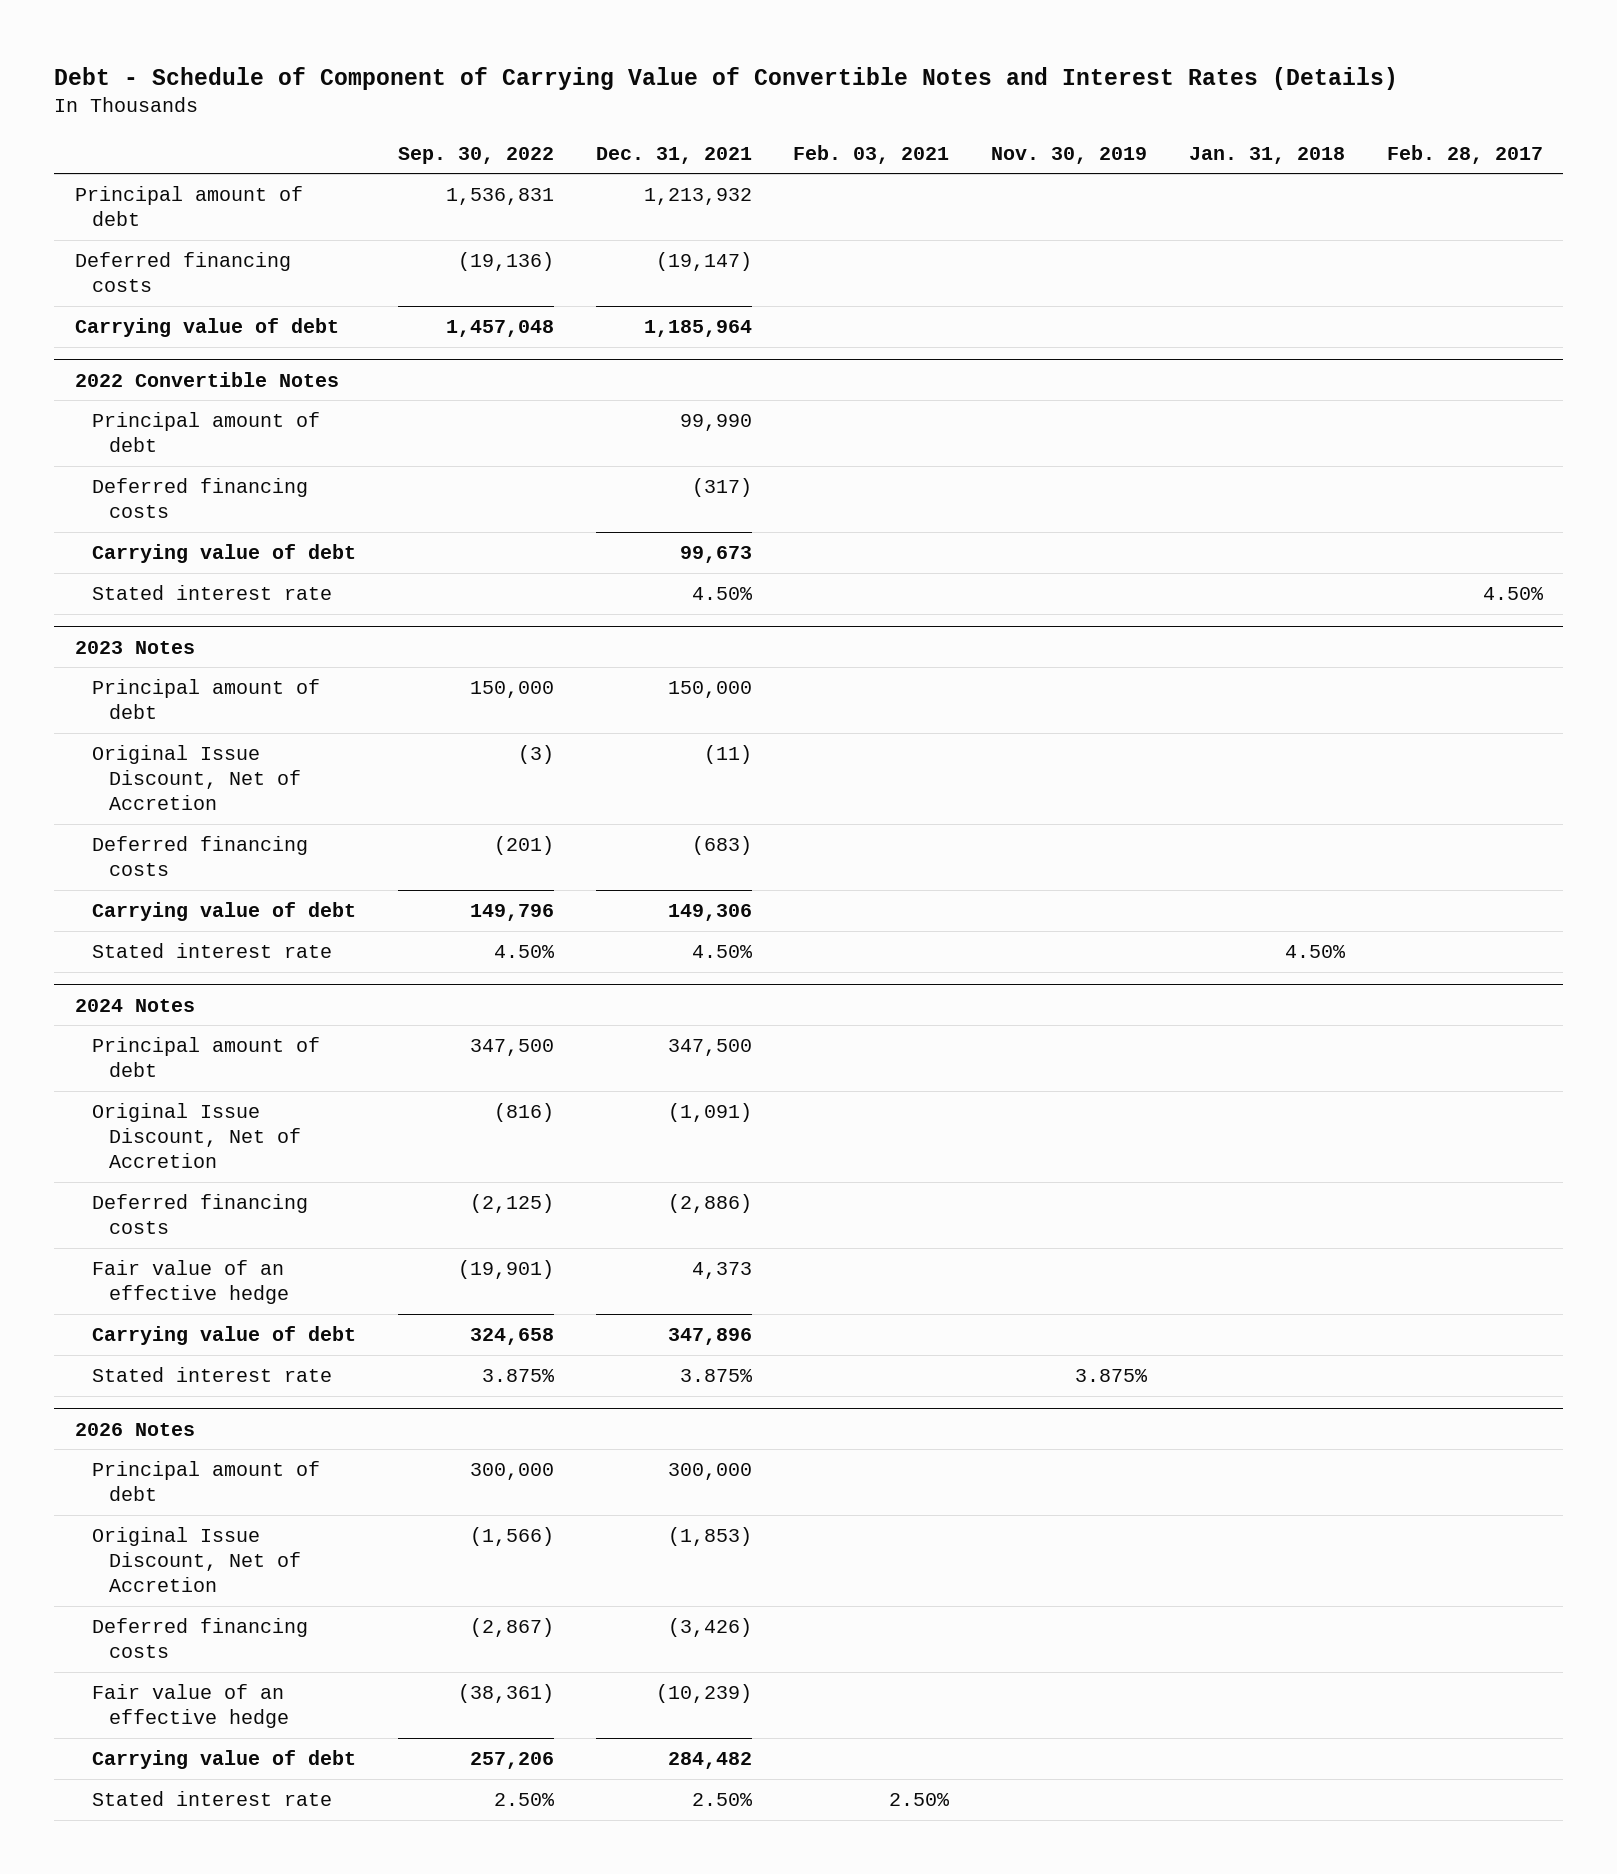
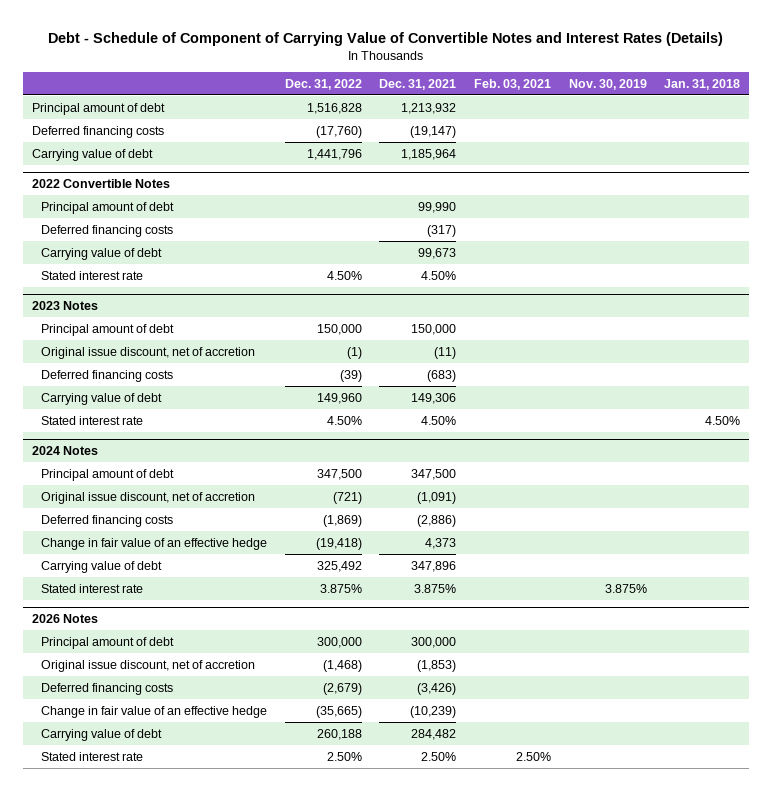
- | Sep. 30, 2022 | Dec. 31, 2021 | Feb. 03, 2021 | Nov. 30, 2019 | Jan. 31, 2018 | Feb. 28, 2017
+ | Dec. 31, 2022 | Dec. 31, 2021 | Feb. 03, 2021 | Nov. 30, 2019 | Jan. 31, 2018
@ 2023 Notes
- Original Issue Discount, Net of Accretion | (3) | (11) | | | |
+ Original issue discount, net of accretion | (1) | (11) | | |
@ 2024 Notes
- Original Issue Discount, Net of Accretion | (816) | (1,091) | | | |
+ Original issue discount, net of accretion | (721) | (1,091) | | |
- Fair value of an effective hedge | (19,901) | 4,373 | | | |
+ Change in fair value of an effective hedge | (19,418) | 4,373 | | |
@ 2026 Notes
- Original Issue Discount, Net of Accretion | (1,566) | (1,853) | | | |
+ Original issue discount, net of accretion | (1,468) | (1,853) | | |
- Fair value of an effective hedge | (38,361) | (10,239) | | | |
+ Change in fair value of an effective hedge | (35,665) | (10,239) | | |

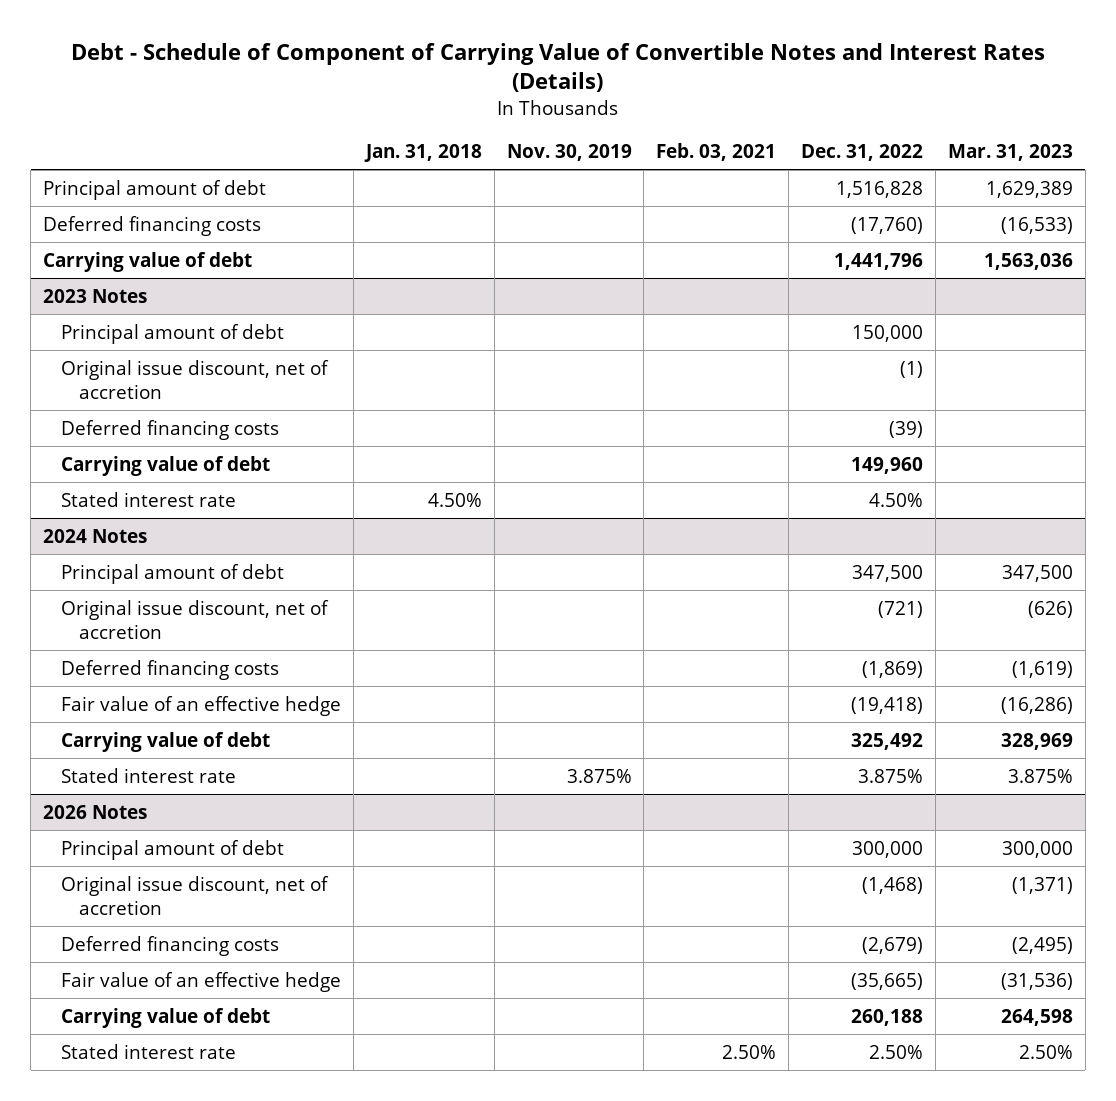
- | Dec. 31, 2022 | Dec. 31, 2021 | Feb. 03, 2021 | Nov. 30, 2019 | Jan. 31, 2018
+ | Jan. 31, 2018 | Nov. 30, 2019 | Feb. 03, 2021 | Dec. 31, 2022 | Mar. 31, 2023
- 2022 Convertible Notes
- Principal amount of debt | | 99,990 | | |
- Deferred financing costs | | (317) | | |
- Carrying value of debt | | 99,673 | | |
- Stated interest rate | 4.50% | 4.50% | | |
@ 2024 Notes
- Change in fair value of an effective hedge | (19,418) | 4,373 | | |
+ Fair value of an effective hedge | | | | (19,418) | (16,286)
@ 2026 Notes
- Change in fair value of an effective hedge | (35,665) | (10,239) | | |
+ Fair value of an effective hedge | | | | (35,665) | (31,536)

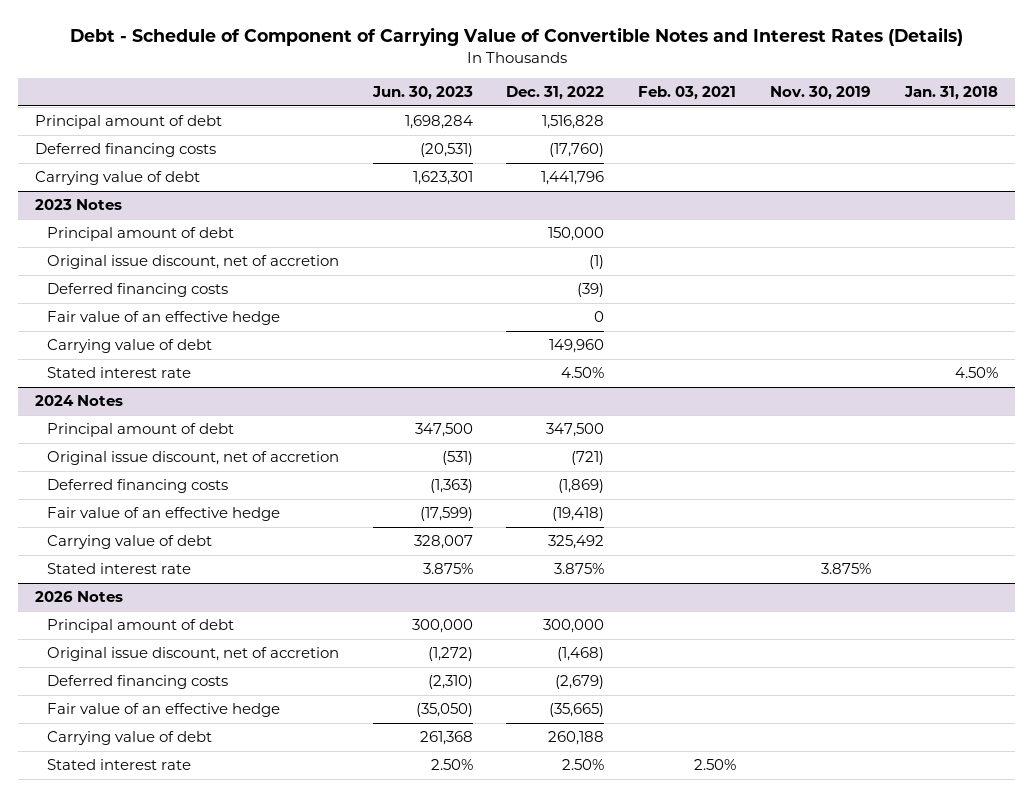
- | Jan. 31, 2018 | Nov. 30, 2019 | Feb. 03, 2021 | Dec. 31, 2022 | Mar. 31, 2023
+ | Jun. 30, 2023 | Dec. 31, 2022 | Feb. 03, 2021 | Nov. 30, 2019 | Jan. 31, 2018
@ 2023 Notes
+ Fair value of an effective hedge | | 0 | | |

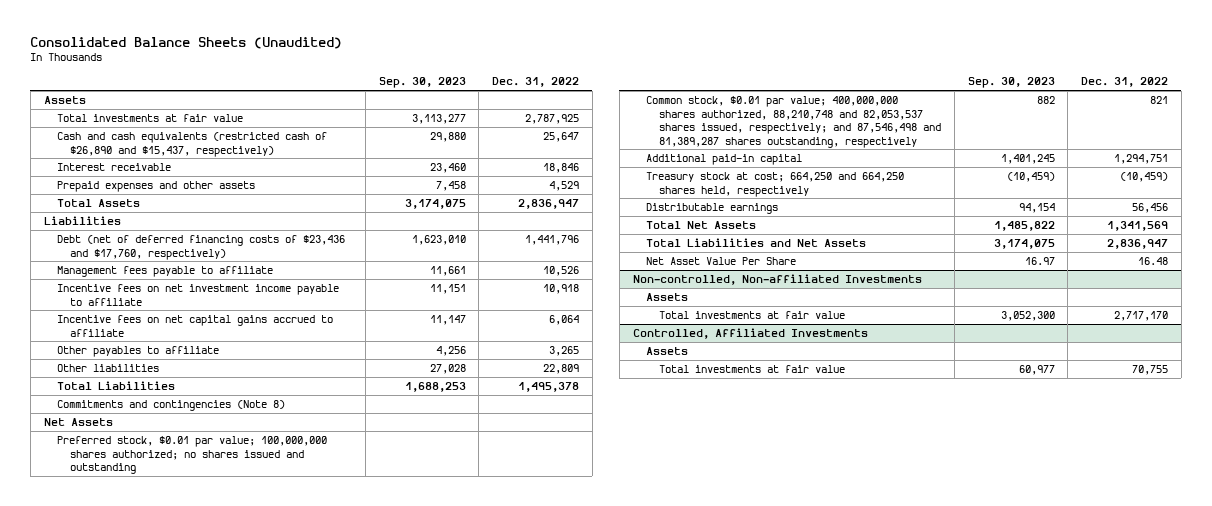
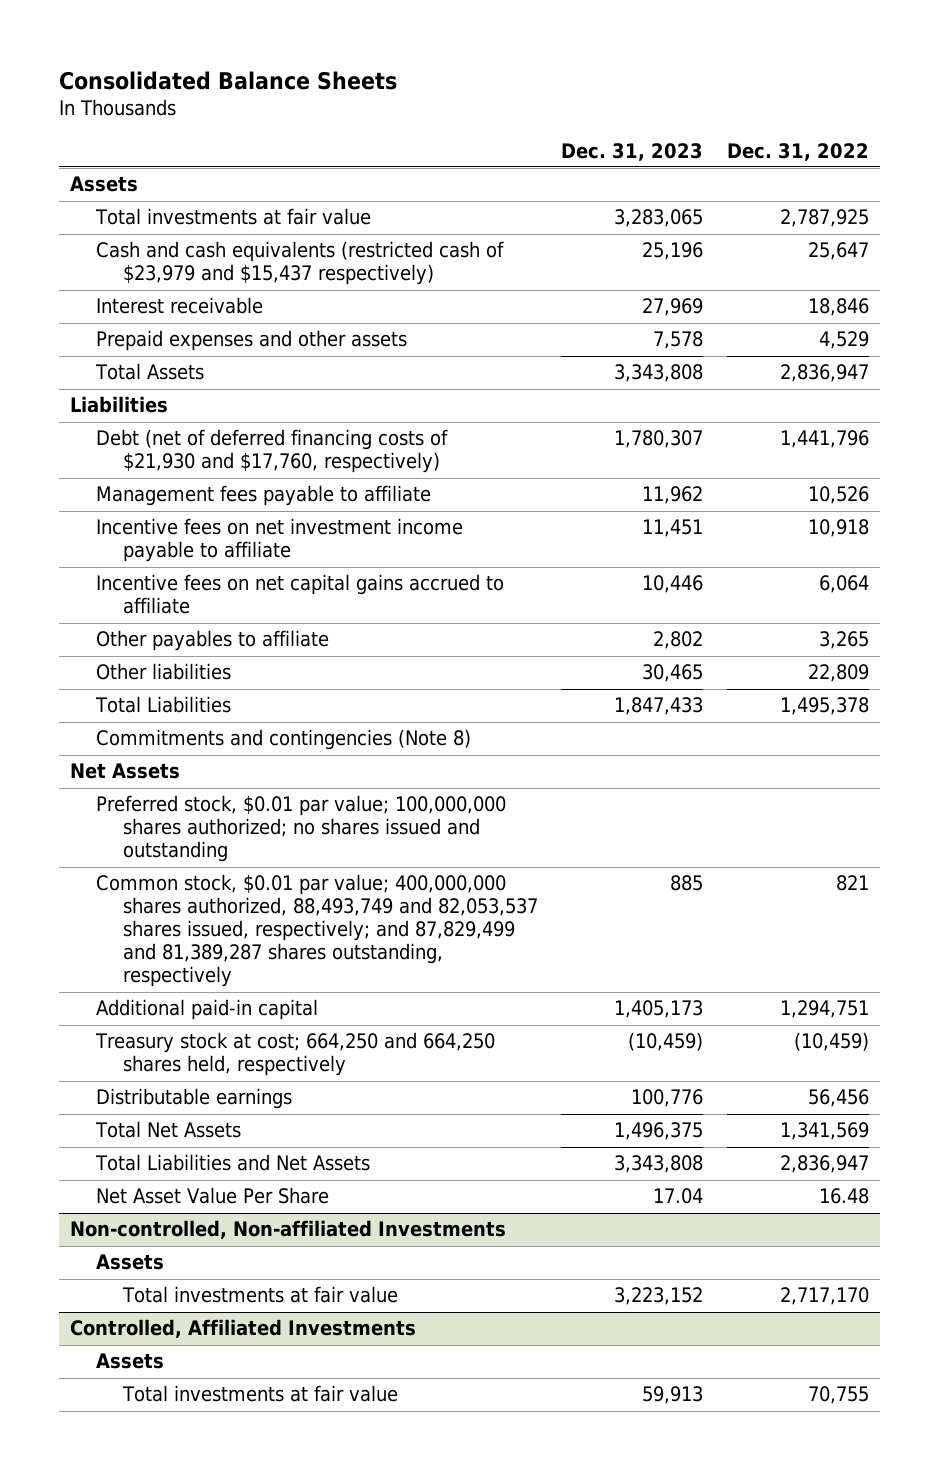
- Consolidated Balance Sheets (Unaudited)
+ Consolidated Balance Sheets
- | Sep. 30, 2023 | Dec. 31, 2022
+ | Dec. 31, 2023 | Dec. 31, 2022
- Cash and cash equivalents (restricted cash of $26,890 and $15,437, respectively) | 29,880 | 25,647
+ Cash and cash equivalents (restricted cash of $23,979 and $15,437 respectively) | 25,196 | 25,647
- Debt (net of deferred financing costs of $23,436 and $17,760, respectively) | 1,623,010 | 1,441,796
+ Debt (net of deferred financing costs of $21,930 and $17,760, respectively) | 1,780,307 | 1,441,796
- Common stock, $0.01 par value; 400,000,000 shares authorized, 88,210,748 and 82,053,537 shares issued, respectively; and 87,546,498 and 81,389,287 shares outstanding, respectively | 882 | 821
+ Common stock, $0.01 par value; 400,000,000 shares authorized, 88,493,749 and 82,053,537 shares issued, respectively; and 87,829,499 and 81,389,287 shares outstanding, respectively | 885 | 821

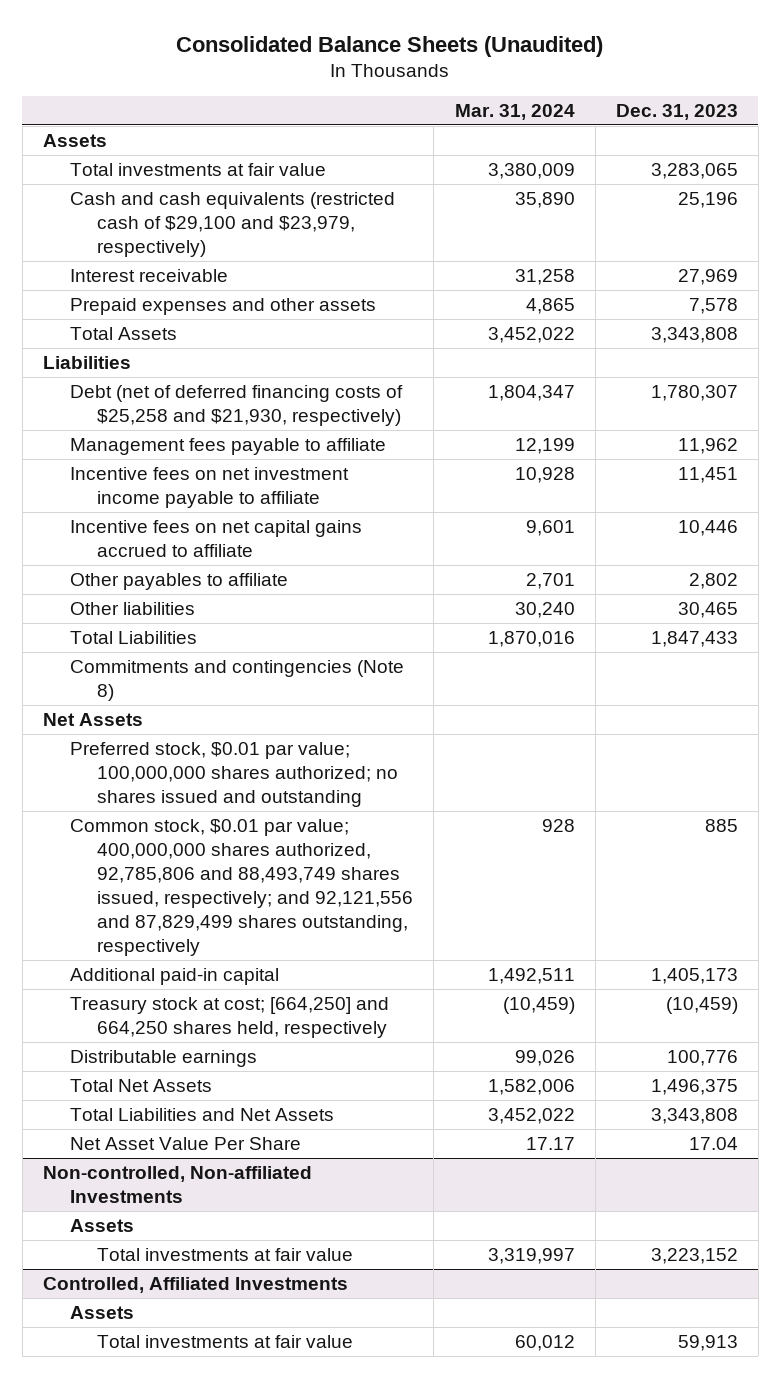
- Consolidated Balance Sheets
+ Consolidated Balance Sheets (Unaudited)
- | Dec. 31, 2023 | Dec. 31, 2022
+ | Mar. 31, 2024 | Dec. 31, 2023
- Cash and cash equivalents (restricted cash of $23,979 and $15,437 respectively) | 25,196 | 25,647
+ Cash and cash equivalents (restricted cash of $29,100 and $23,979, respectively) | 35,890 | 25,196
- Debt (net of deferred financing costs of $21,930 and $17,760, respectively) | 1,780,307 | 1,441,796
+ Debt (net of deferred financing costs of $25,258 and $21,930, respectively) | 1,804,347 | 1,780,307
- Common stock, $0.01 par value; 400,000,000 shares authorized, 88,493,749 and 82,053,537 shares issued, respectively; and 87,829,499 and 81,389,287 shares outstanding, respectively | 885 | 821
+ Common stock, $0.01 par value; 400,000,000 shares authorized, 92,785,806 and 88,493,749 shares issued, respectively; and 92,121,556 and 87,829,499 shares outstanding, respectively | 928 | 885
- Treasury stock at cost; 664,250 and 664,250 shares held, respectively | (10,459) | (10,459)
+ Treasury stock at cost; [664,250] and 664,250 shares held, respectively | (10,459) | (10,459)

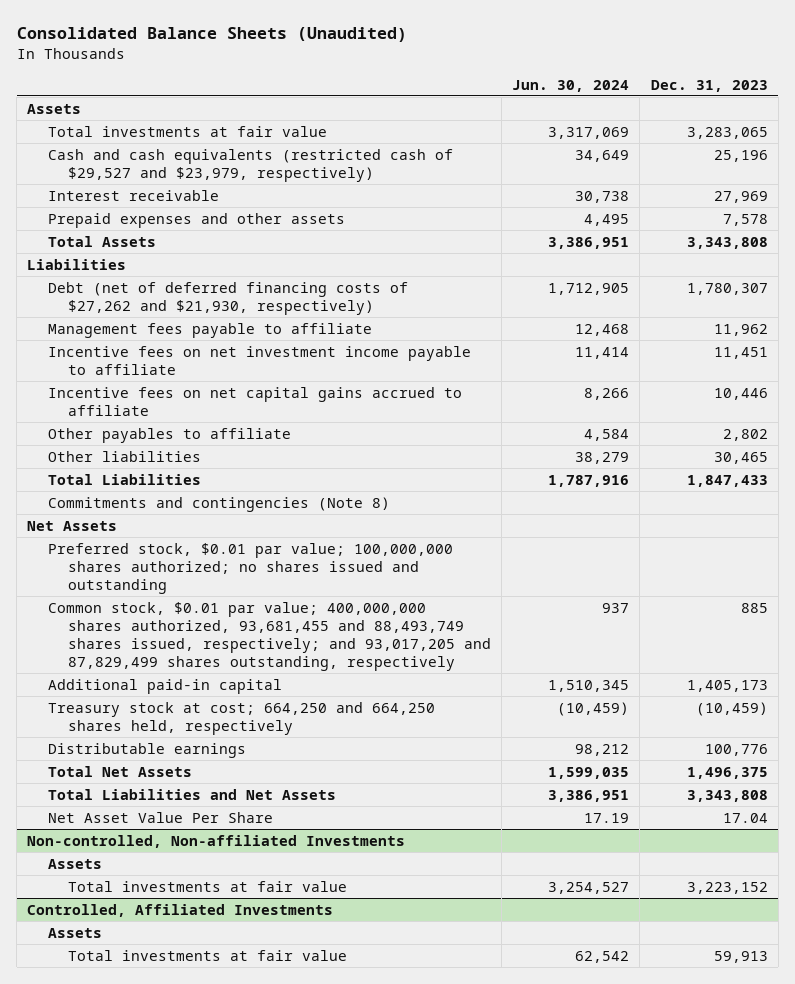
- | Mar. 31, 2024 | Dec. 31, 2023
+ | Jun. 30, 2024 | Dec. 31, 2023
- Cash and cash equivalents (restricted cash of $29,100 and $23,979, respectively) | 35,890 | 25,196
+ Cash and cash equivalents (restricted cash of $29,527 and $23,979, respectively) | 34,649 | 25,196
- Debt (net of deferred financing costs of $25,258 and $21,930, respectively) | 1,804,347 | 1,780,307
+ Debt (net of deferred financing costs of $27,262 and $21,930, respectively) | 1,712,905 | 1,780,307
- Common stock, $0.01 par value; 400,000,000 shares authorized, 92,785,806 and 88,493,749 shares issued, respectively; and 92,121,556 and 87,829,499 shares outstanding, respectively | 928 | 885
+ Common stock, $0.01 par value; 400,000,000 shares authorized, 93,681,455 and 88,493,749 shares issued, respectively; and 93,017,205 and 87,829,499 shares outstanding, respectively | 937 | 885
- Treasury stock at cost; [664,250] and 664,250 shares held, respectively | (10,459) | (10,459)
+ Treasury stock at cost; 664,250 and 664,250 shares held, respectively | (10,459) | (10,459)

